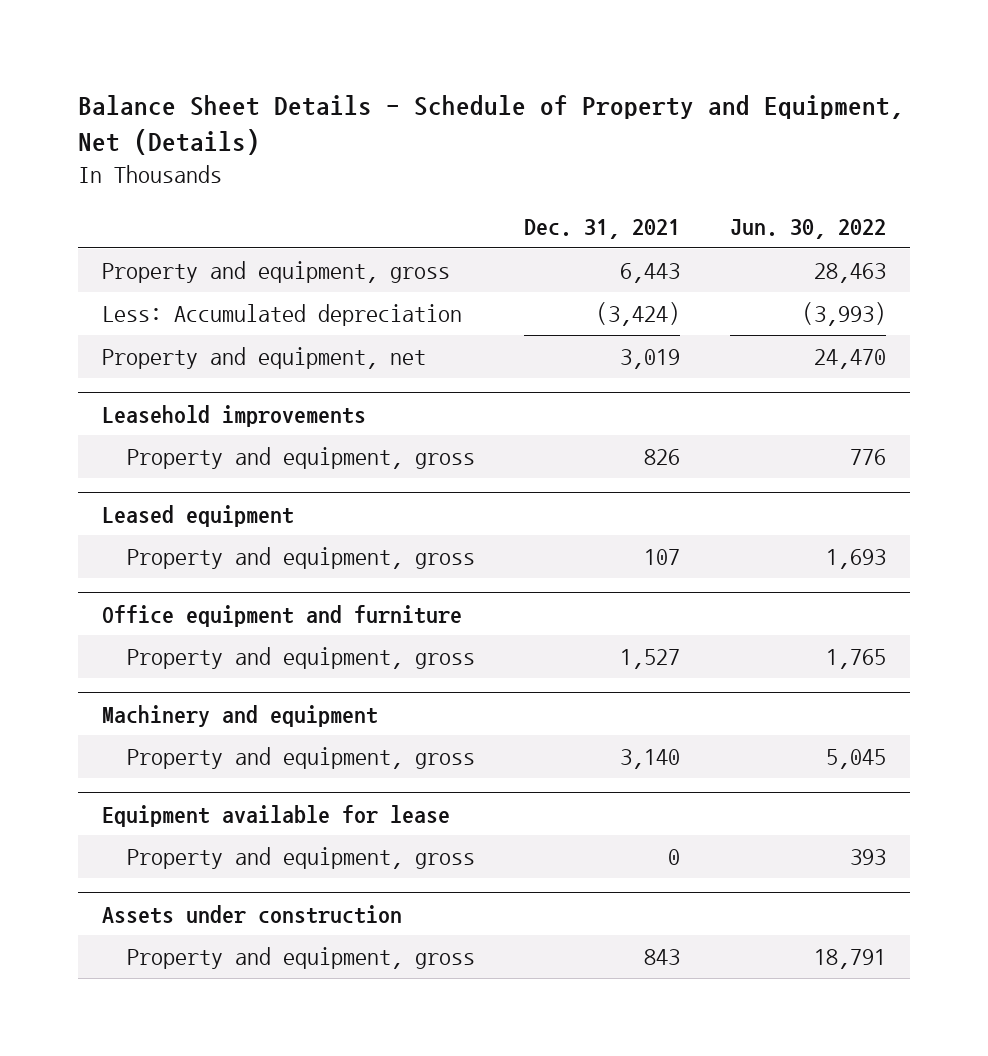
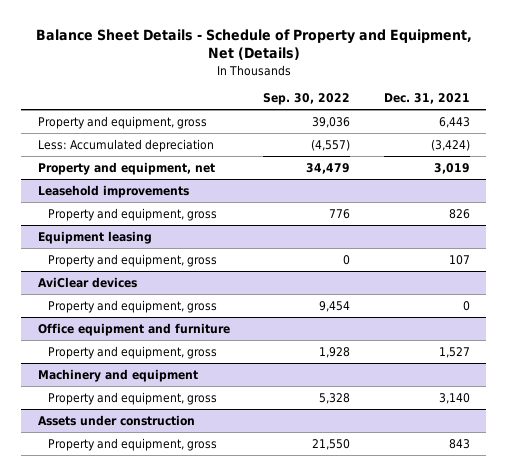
- | Dec. 31, 2021 | Jun. 30, 2022
+ | Sep. 30, 2022 | Dec. 31, 2021
- Leased equipment
+ Equipment leasing
+ AviClear devices
+ Property and equipment, gross | 9,454 | 0
- Equipment available for lease
- Property and equipment, gross | 0 | 393

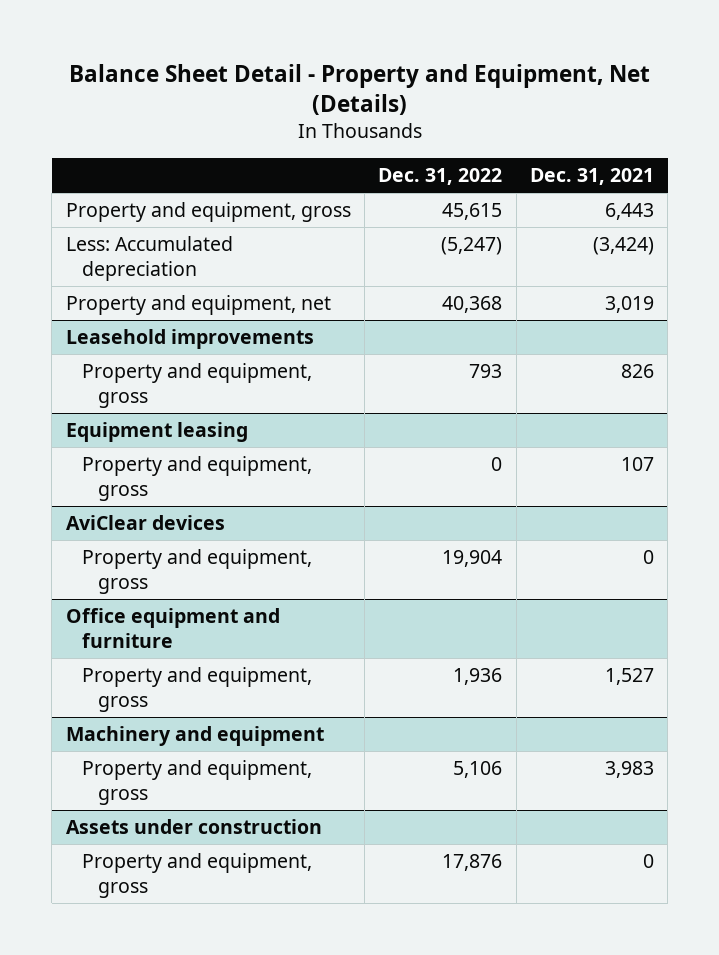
- Balance Sheet Details - Schedule of Property and Equipment, Net (Details)
+ Balance Sheet Detail - Property and Equipment, Net (Details)
- | Sep. 30, 2022 | Dec. 31, 2021
+ | Dec. 31, 2022 | Dec. 31, 2021
@ Machinery and equipment
- Property and equipment, gross | 5,328 | 3,140
+ Property and equipment, gross | 5,106 | 3,983
@ Assets under construction
- Property and equipment, gross | 21,550 | 843
+ Property and equipment, gross | 17,876 | 0

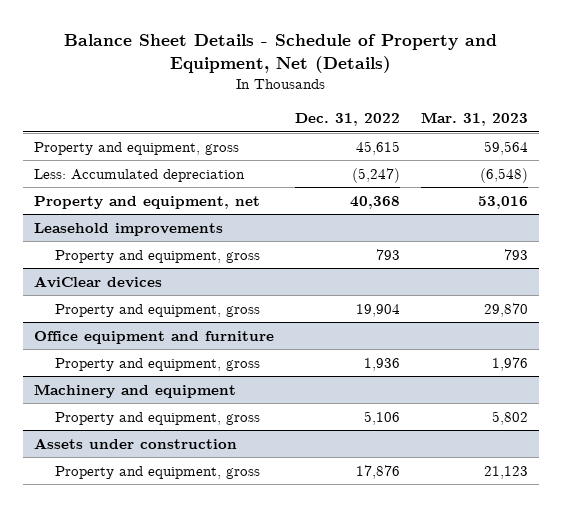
- Balance Sheet Detail - Property and Equipment, Net (Details)
+ Balance Sheet Details - Schedule of Property and Equipment, Net (Details)
- | Dec. 31, 2022 | Dec. 31, 2021
+ | Dec. 31, 2022 | Mar. 31, 2023
- Equipment leasing
- Property and equipment, gross | 0 | 107

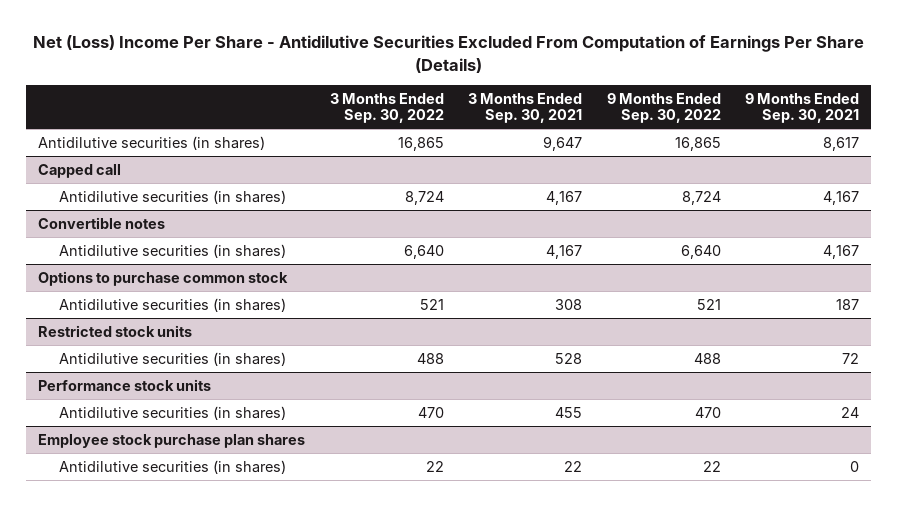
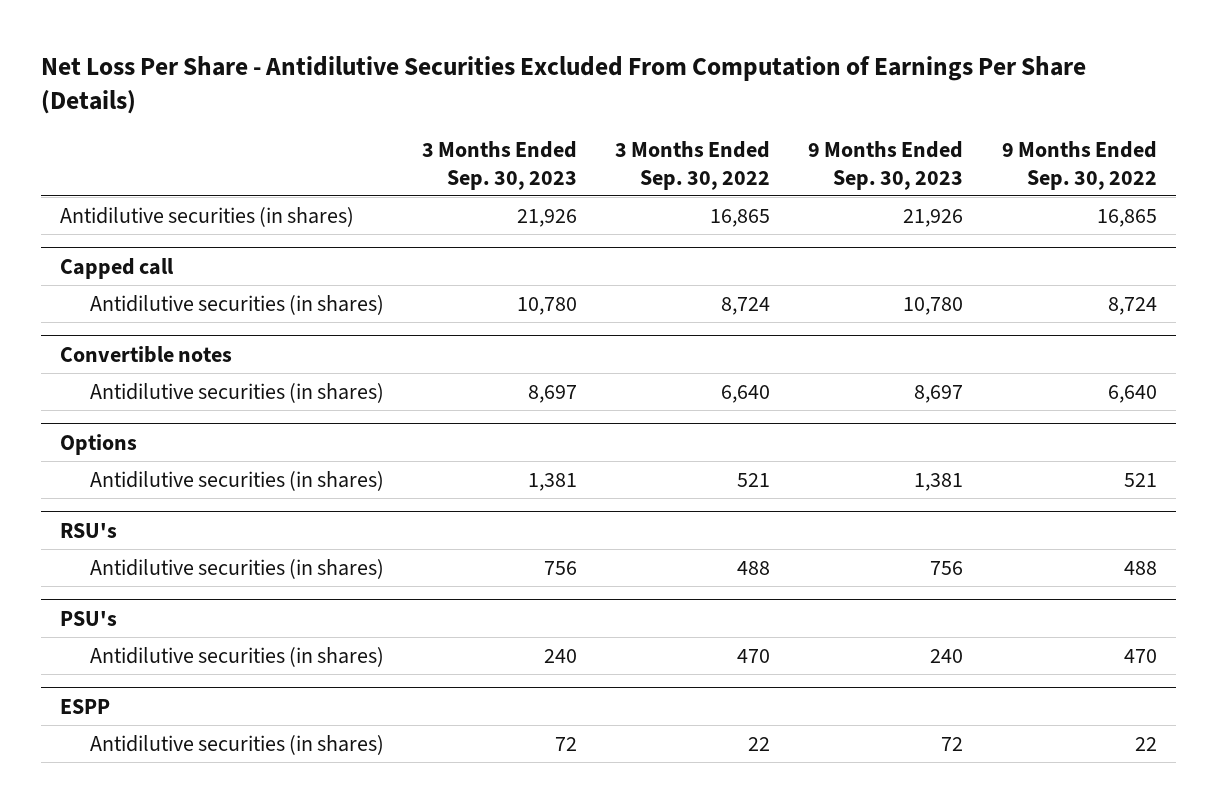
- Net (Loss) Income Per Share - Antidilutive Securities Excluded From Computation of Earnings Per Share (Details)
+ Net Loss Per Share - Antidilutive Securities Excluded From Computation of Earnings Per Share (Details)
- | 3 Months Ended Sep. 30, 2022 | 3 Months Ended Sep. 30, 2021 | 9 Months Ended Sep. 30, 2022 | 9 Months Ended Sep. 30, 2021
+ | 3 Months Ended Sep. 30, 2023 | 3 Months Ended Sep. 30, 2022 | 9 Months Ended Sep. 30, 2023 | 9 Months Ended Sep. 30, 2022
- Options to purchase common stock
+ Options
- Restricted stock units
+ RSU's
- Performance stock units
+ PSU's
- Employee stock purchase plan shares
+ ESPP

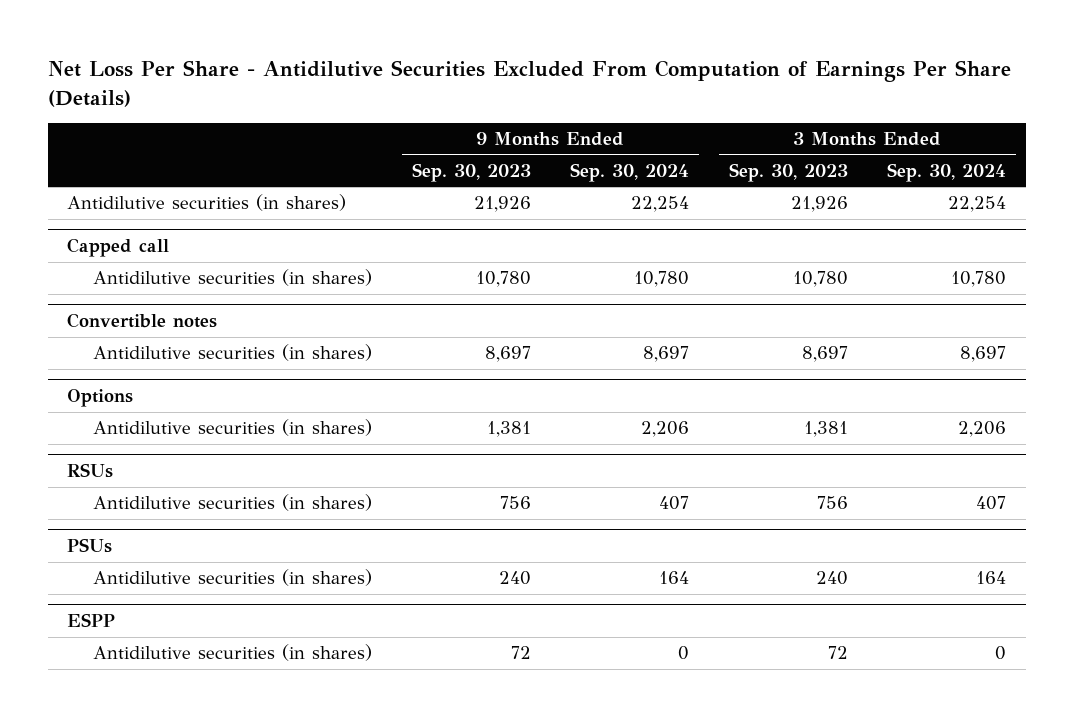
- | 3 Months Ended Sep. 30, 2023 | 3 Months Ended Sep. 30, 2022 | 9 Months Ended Sep. 30, 2023 | 9 Months Ended Sep. 30, 2022
+ | 9 Months Ended Sep. 30, 2023 | 9 Months Ended Sep. 30, 2024 | 3 Months Ended Sep. 30, 2023 | 3 Months Ended Sep. 30, 2024
- RSU's
+ RSUs
- PSU's
+ PSUs

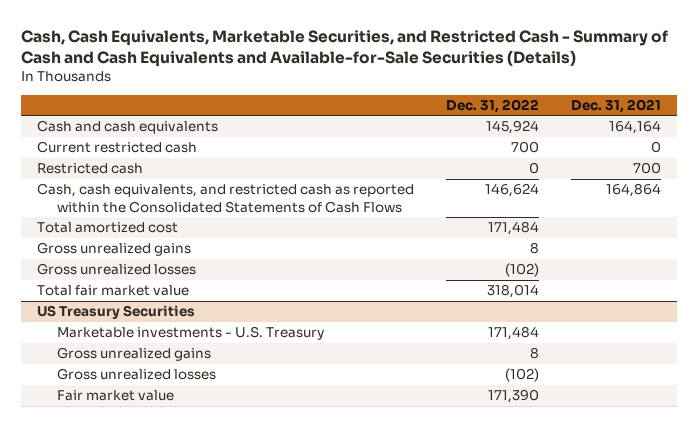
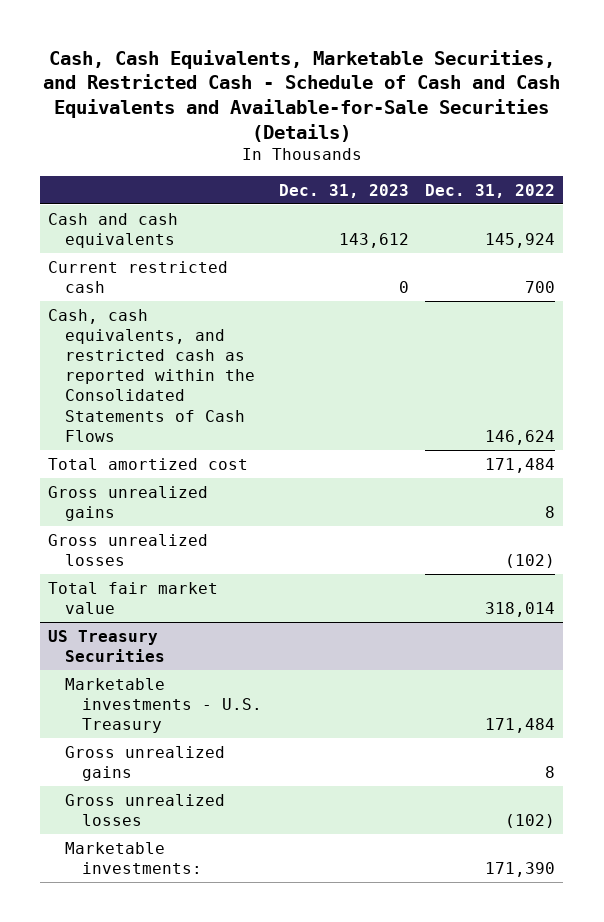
- Cash, Cash Equivalents, Marketable Securities, and Restricted Cash - Summary of Cash and Cash Equivalents and Available-for-Sale Securities (Details)
+ Cash, Cash Equivalents, Marketable Securities, and Restricted Cash - Schedule of Cash and Cash Equivalents and Available-for-Sale Securities (Details)
- | Dec. 31, 2022 | Dec. 31, 2021
+ | Dec. 31, 2023 | Dec. 31, 2022
- Restricted cash | 0 | 700
@ US Treasury Securities
- Fair market value | 171,390 |
+ Marketable investments: | | 171,390

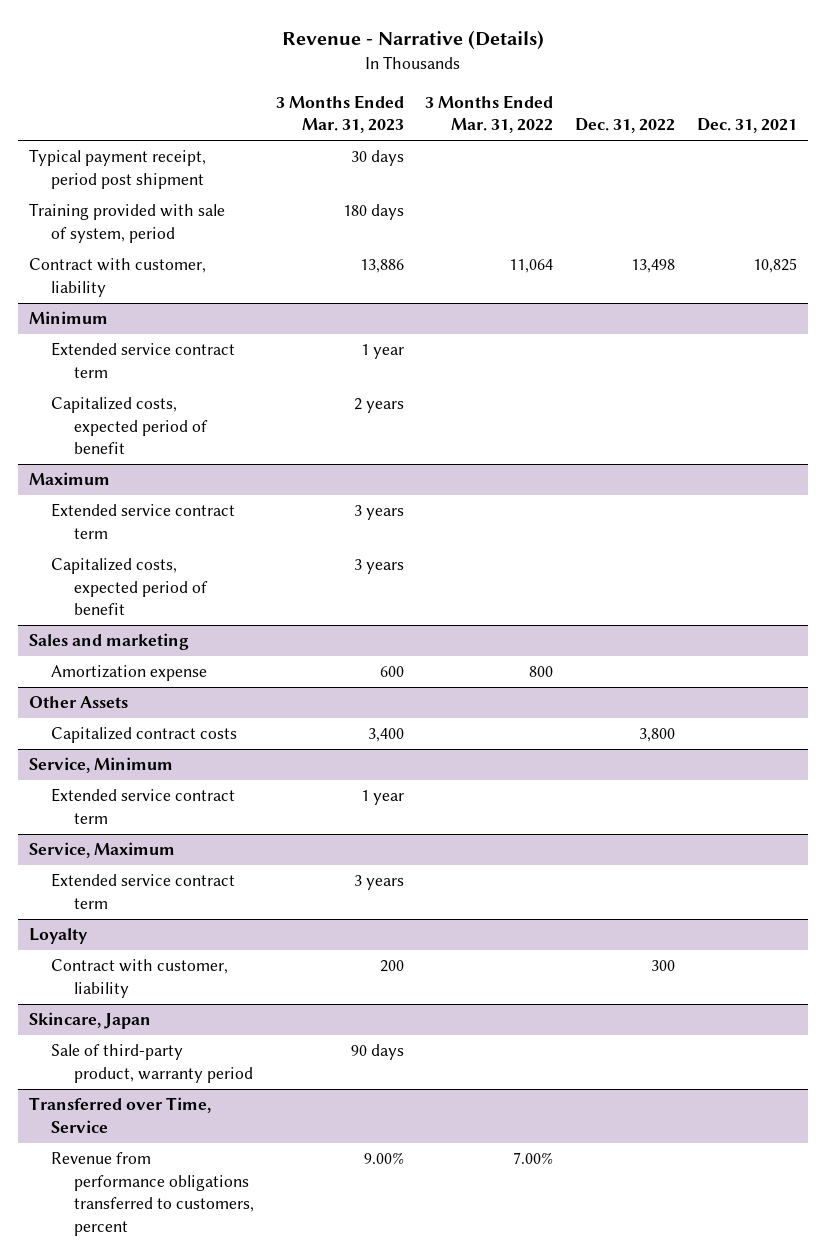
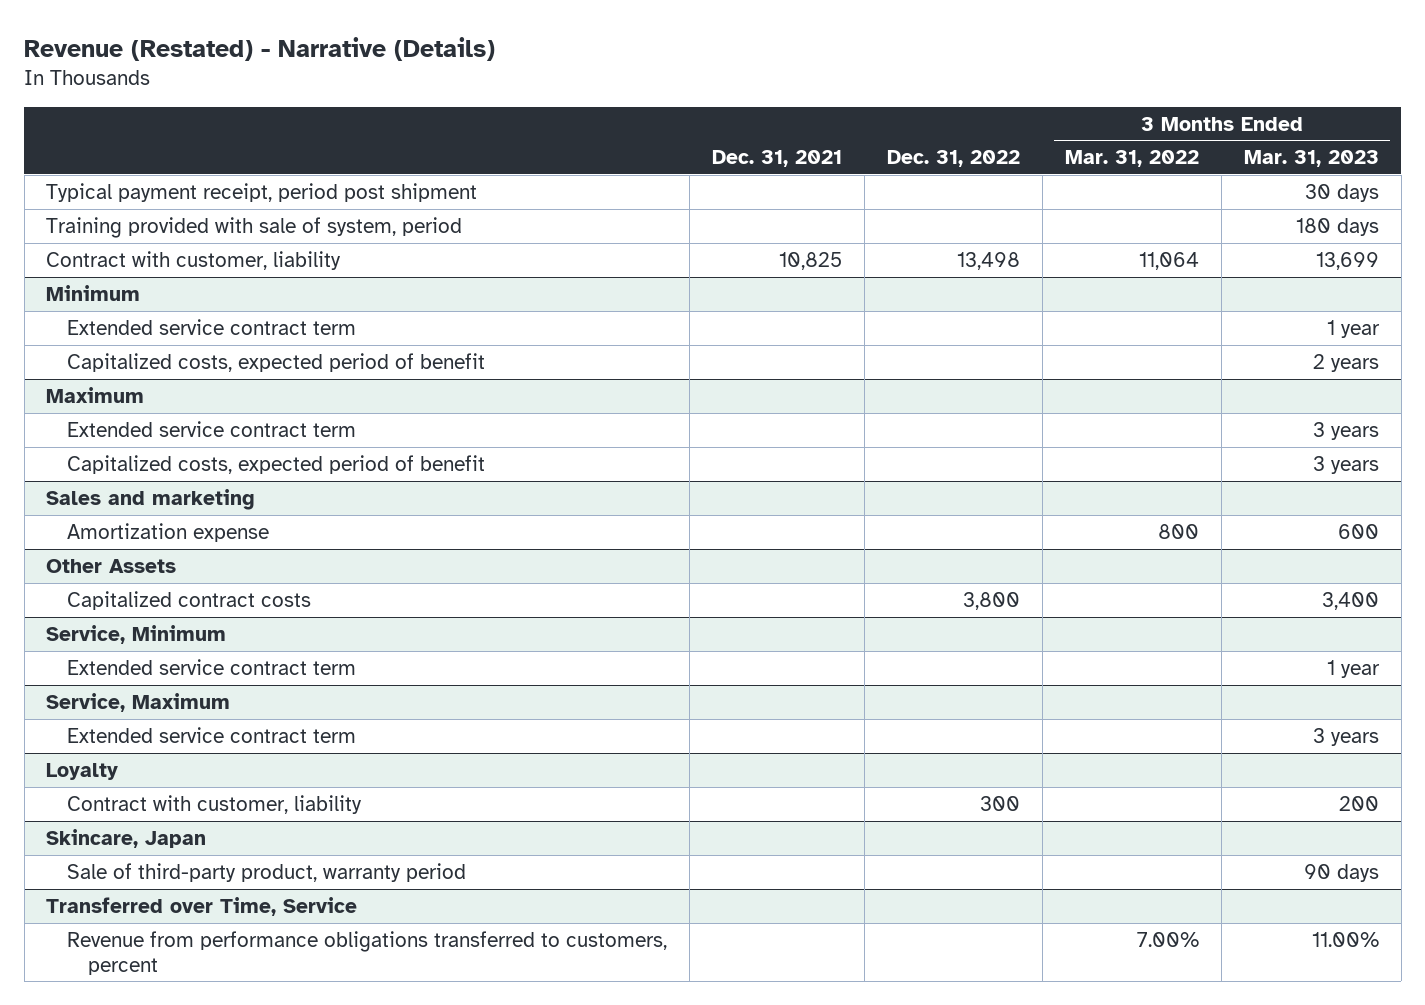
- Revenue - Narrative (Details)
+ Revenue (Restated) - Narrative (Details)
- | 3 Months Ended Mar. 31, 2023 | 3 Months Ended Mar. 31, 2022 | Dec. 31, 2022 | Dec. 31, 2021
+ | Dec. 31, 2021 | Dec. 31, 2022 | 3 Months Ended Mar. 31, 2022 | 3 Months Ended Mar. 31, 2023
- Contract with customer, liability | 13,886 | 11,064 | 13,498 | 10,825
+ Contract with customer, liability | 10,825 | 13,498 | 11,064 | 13,699
@ Transferred over Time, Service
- Revenue from performance obligations transferred to customers, percent | 9.00% | 7.00% | |
+ Revenue from performance obligations transferred to customers, percent | | | 7.00% | 11.00%

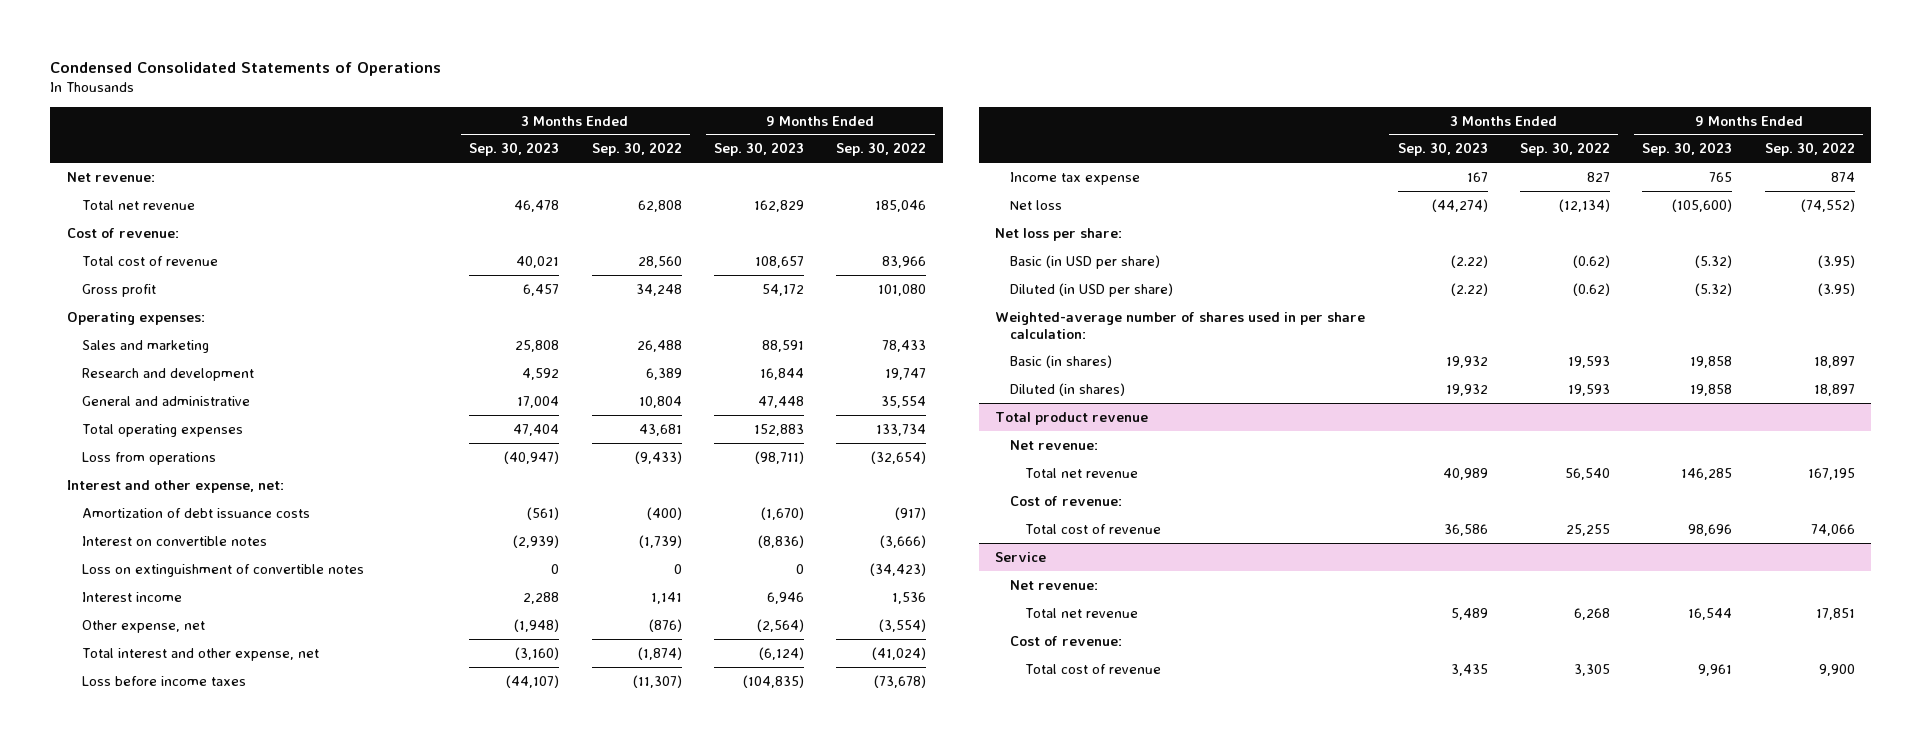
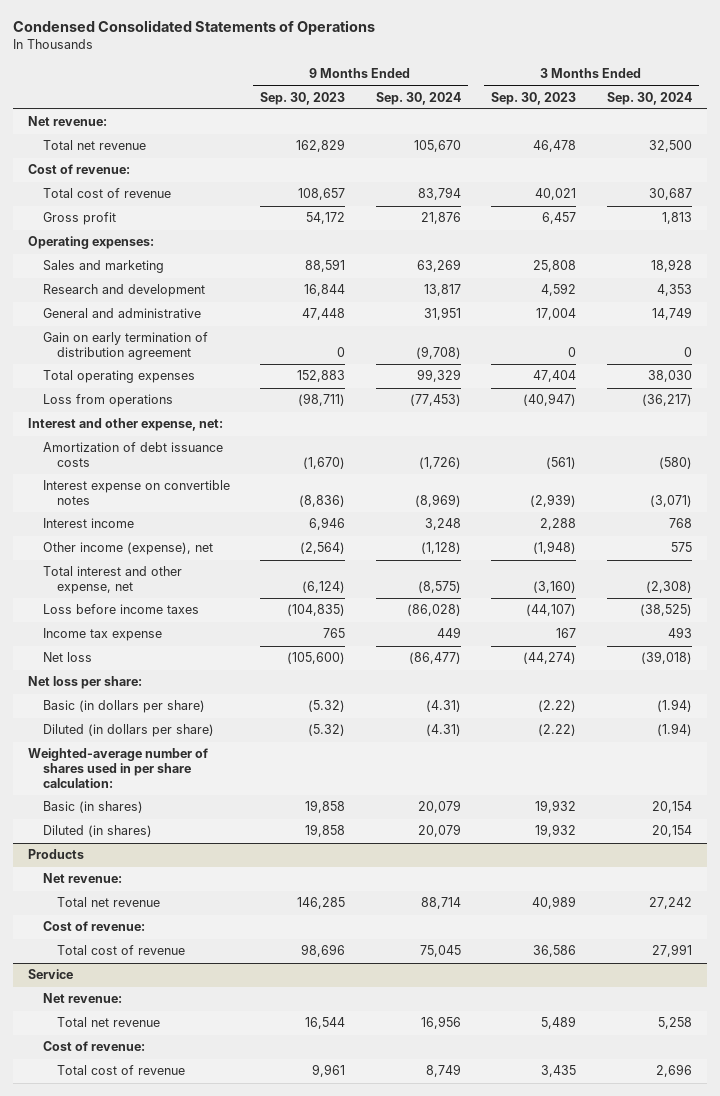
- | 3 Months Ended Sep. 30, 2023 | 3 Months Ended Sep. 30, 2022 | 9 Months Ended Sep. 30, 2023 | 9 Months Ended Sep. 30, 2022
+ | 9 Months Ended Sep. 30, 2023 | 9 Months Ended Sep. 30, 2024 | 3 Months Ended Sep. 30, 2023 | 3 Months Ended Sep. 30, 2024
+ Gain on early termination of distribution agreement | 0 | (9,708) | 0 | 0
- Interest on convertible notes | (2,939) | (1,739) | (8,836) | (3,666)
- Loss on extinguishment of convertible notes | 0 | 0 | 0 | (34,423)
+ Interest expense on convertible notes | (8,836) | (8,969) | (2,939) | (3,071)
- Other expense, net | (1,948) | (876) | (2,564) | (3,554)
+ Other income (expense), net | (2,564) | (1,128) | (1,948) | 575
- Basic (in USD per share) | (2.22) | (0.62) | (5.32) | (3.95)
- Diluted (in USD per share) | (2.22) | (0.62) | (5.32) | (3.95)
+ Basic (in dollars per share) | (5.32) | (4.31) | (2.22) | (1.94)
+ Diluted (in dollars per share) | (5.32) | (4.31) | (2.22) | (1.94)
- Total product revenue
+ Products

